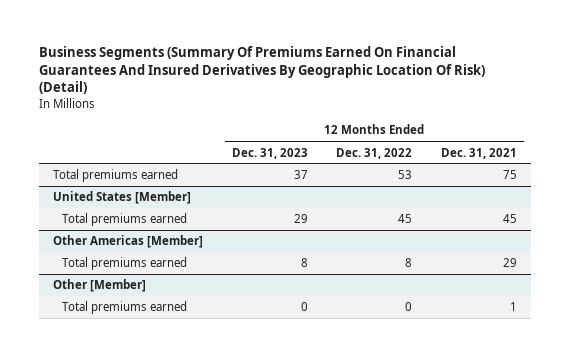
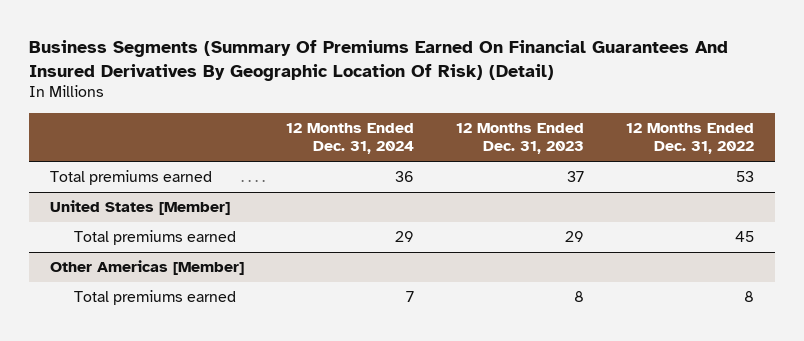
- | 12 Months Ended Dec. 31, 2023 | 12 Months Ended Dec. 31, 2022 | 12 Months Ended Dec. 31, 2021
+ | 12 Months Ended Dec. 31, 2024 | 12 Months Ended Dec. 31, 2023 | 12 Months Ended Dec. 31, 2022
- Other [Member]
- Total premiums earned | 0 | 0 | 1

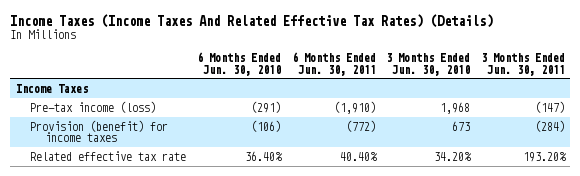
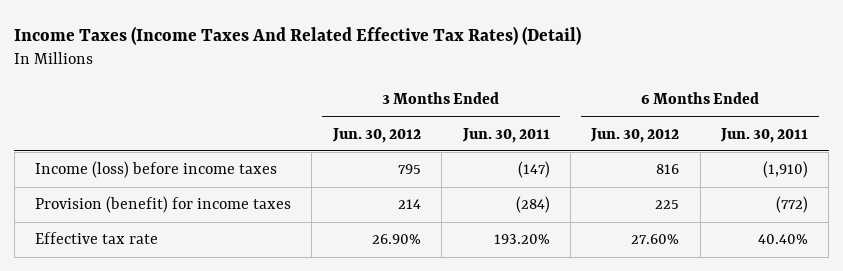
- Income Taxes (Income Taxes And Related Effective Tax Rates) (Details)
+ Income Taxes (Income Taxes And Related Effective Tax Rates) (Detail)
- | 6 Months Ended Jun. 30, 2010 | 6 Months Ended Jun. 30, 2011 | 3 Months Ended Jun. 30, 2010 | 3 Months Ended Jun. 30, 2011
+ | 3 Months Ended Jun. 30, 2012 | 3 Months Ended Jun. 30, 2011 | 6 Months Ended Jun. 30, 2012 | 6 Months Ended Jun. 30, 2011
- Income Taxes
- Pre-tax income (loss) | (291) | (1,910) | 1,968 | (147)
+ Income (loss) before income taxes | 795 | (147) | 816 | (1,910)
- Related effective tax rate | 36.40% | 40.40% | 34.20% | 193.20%
+ Effective tax rate | 26.90% | 193.20% | 27.60% | 40.40%

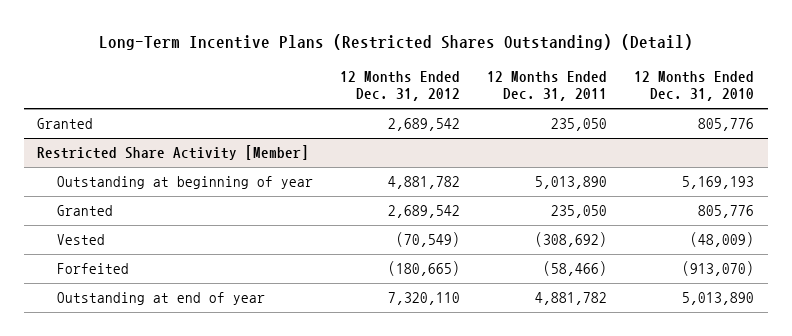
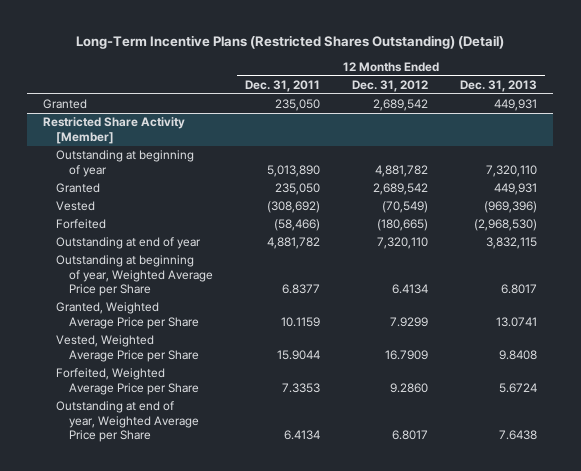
- | 12 Months Ended Dec. 31, 2012 | 12 Months Ended Dec. 31, 2011 | 12 Months Ended Dec. 31, 2010
+ | 12 Months Ended Dec. 31, 2011 | 12 Months Ended Dec. 31, 2012 | 12 Months Ended Dec. 31, 2013
@ Restricted Share Activity [Member]
+ Outstanding at beginning of year, Weighted Average Price per Share | 6.8377 | 6.4134 | 6.8017
+ Granted, Weighted Average Price per Share | 10.1159 | 7.9299 | 13.0741
+ Vested, Weighted Average Price per Share | 15.9044 | 16.7909 | 9.8408
+ Forfeited, Weighted Average Price per Share | 7.3353 | 9.2860 | 5.6724
+ Outstanding at end of year, Weighted Average Price per Share | 6.4134 | 6.8017 | 7.6438

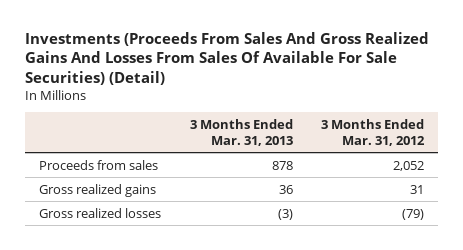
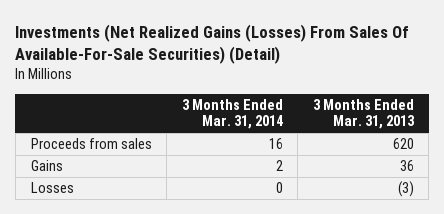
- Investments (Proceeds From Sales And Gross Realized Gains And Losses From Sales Of Available For Sale Securities) (Detail)
+ Investments (Net Realized Gains (Losses) From Sales Of Available-For-Sale Securities) (Detail)
- | 3 Months Ended Mar. 31, 2013 | 3 Months Ended Mar. 31, 2012
+ | 3 Months Ended Mar. 31, 2014 | 3 Months Ended Mar. 31, 2013
- Proceeds from sales | 878 | 2,052
- Gross realized gains | 36 | 31
- Gross realized losses | (3) | (79)
+ Proceeds from sales | 16 | 620
+ Gains | 2 | 36
+ Losses | 0 | (3)

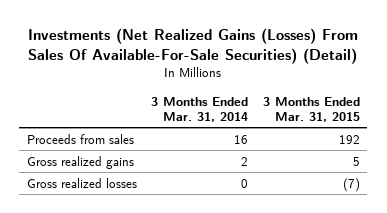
- | 3 Months Ended Mar. 31, 2014 | 3 Months Ended Mar. 31, 2013
+ | 3 Months Ended Mar. 31, 2014 | 3 Months Ended Mar. 31, 2015
- Gains | 2 | 36
- Losses | 0 | (3)
+ Gross realized gains | 2 | 5
+ Gross realized losses | 0 | (7)

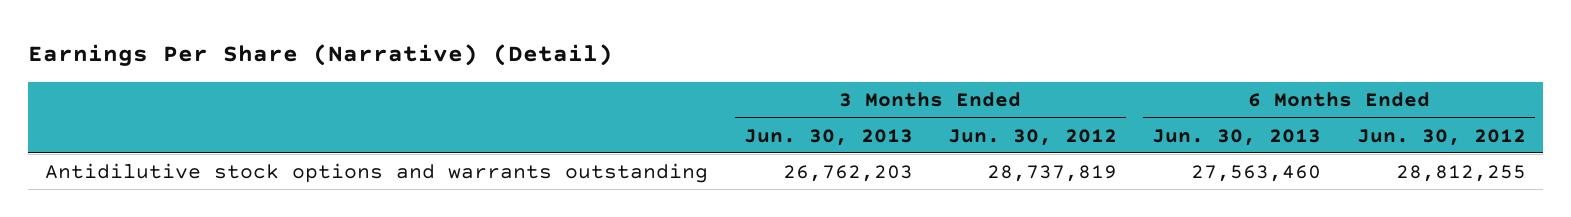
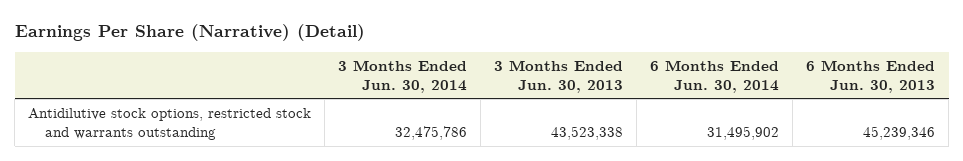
- | 3 Months Ended Jun. 30, 2013 | 3 Months Ended Jun. 30, 2012 | 6 Months Ended Jun. 30, 2013 | 6 Months Ended Jun. 30, 2012
+ | 3 Months Ended Jun. 30, 2014 | 3 Months Ended Jun. 30, 2013 | 6 Months Ended Jun. 30, 2014 | 6 Months Ended Jun. 30, 2013
- Antidilutive stock options and warrants outstanding | 26,762,203 | 28,737,819 | 27,563,460 | 28,812,255
+ Antidilutive stock options, restricted stock and warrants outstanding | 32,475,786 | 43,523,338 | 31,495,902 | 45,239,346

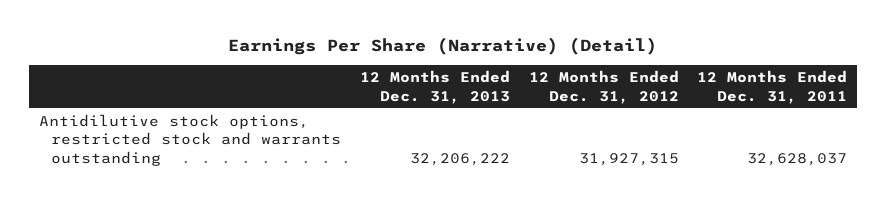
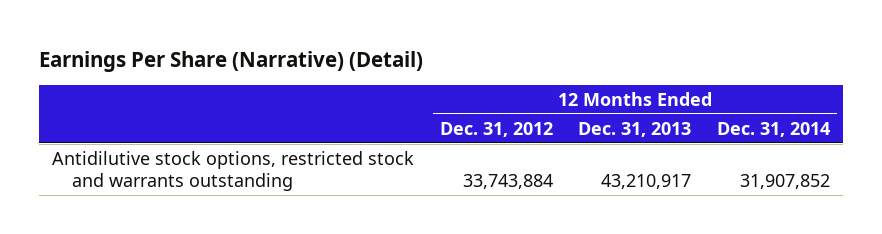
- | 12 Months Ended Dec. 31, 2013 | 12 Months Ended Dec. 31, 2012 | 12 Months Ended Dec. 31, 2011
+ | 12 Months Ended Dec. 31, 2012 | 12 Months Ended Dec. 31, 2013 | 12 Months Ended Dec. 31, 2014
- Antidilutive stock options, restricted stock and warrants outstanding | 32,206,222 | 31,927,315 | 32,628,037
+ Antidilutive stock options, restricted stock and warrants outstanding | 33,743,884 | 43,210,917 | 31,907,852

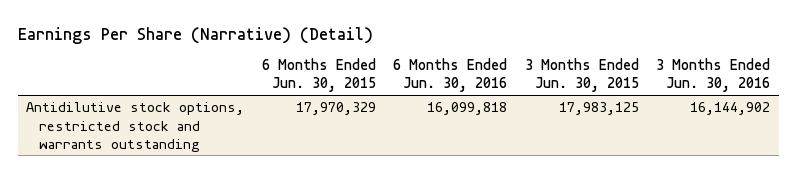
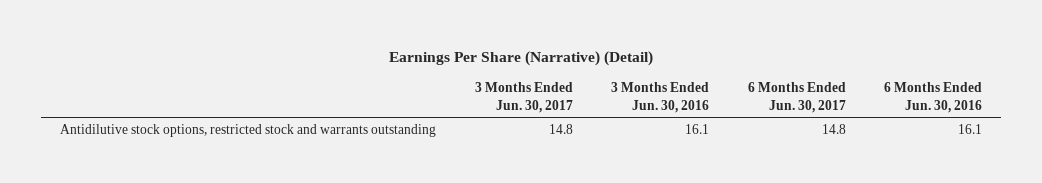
- | 6 Months Ended Jun. 30, 2015 | 6 Months Ended Jun. 30, 2016 | 3 Months Ended Jun. 30, 2015 | 3 Months Ended Jun. 30, 2016
+ | 3 Months Ended Jun. 30, 2017 | 3 Months Ended Jun. 30, 2016 | 6 Months Ended Jun. 30, 2017 | 6 Months Ended Jun. 30, 2016
- Antidilutive stock options, restricted stock and warrants outstanding | 17,970,329 | 16,099,818 | 17,983,125 | 16,144,902
+ Antidilutive stock options, restricted stock and warrants outstanding | 14.8 | 16.1 | 14.8 | 16.1

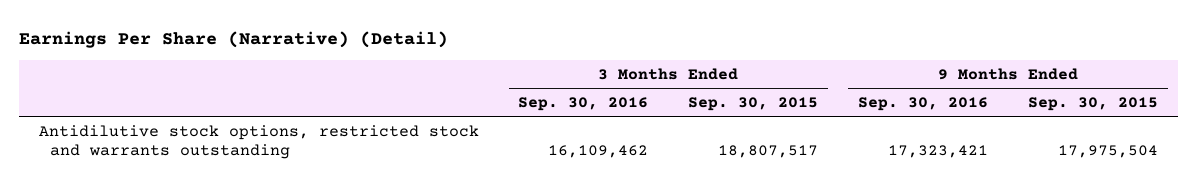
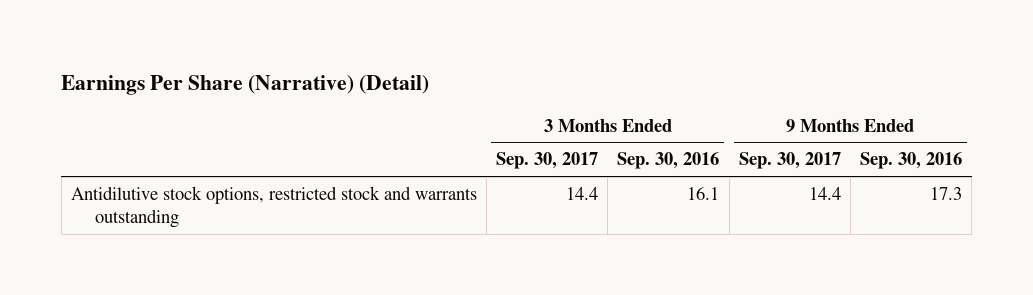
- | 3 Months Ended Sep. 30, 2016 | 3 Months Ended Sep. 30, 2015 | 9 Months Ended Sep. 30, 2016 | 9 Months Ended Sep. 30, 2015
+ | 3 Months Ended Sep. 30, 2017 | 3 Months Ended Sep. 30, 2016 | 9 Months Ended Sep. 30, 2017 | 9 Months Ended Sep. 30, 2016
- Antidilutive stock options, restricted stock and warrants outstanding | 16,109,462 | 18,807,517 | 17,323,421 | 17,975,504
+ Antidilutive stock options, restricted stock and warrants outstanding | 14.4 | 16.1 | 14.4 | 17.3

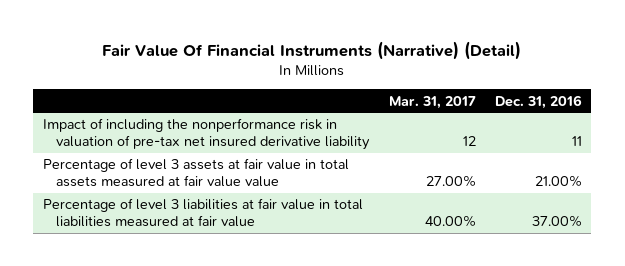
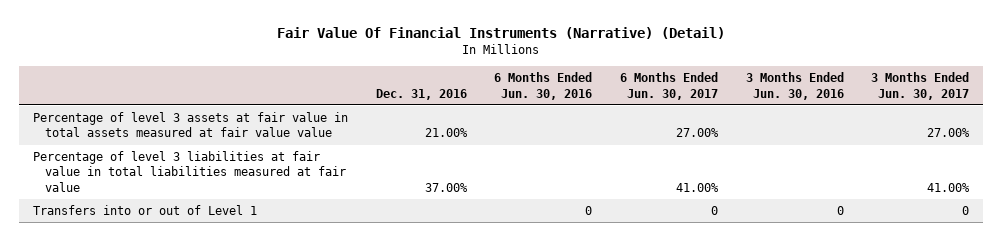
- | Mar. 31, 2017 | Dec. 31, 2016
+ | Dec. 31, 2016 | 6 Months Ended Jun. 30, 2016 | 6 Months Ended Jun. 30, 2017 | 3 Months Ended Jun. 30, 2016 | 3 Months Ended Jun. 30, 2017
- Impact of including the nonperformance risk in valuation of pre-tax net insured derivative liability | 12 | 11
+ Transfers into or out of Level 1 | | 0 | 0 | 0 | 0

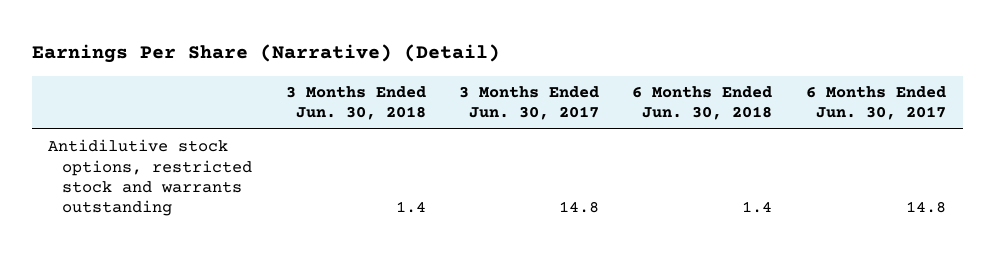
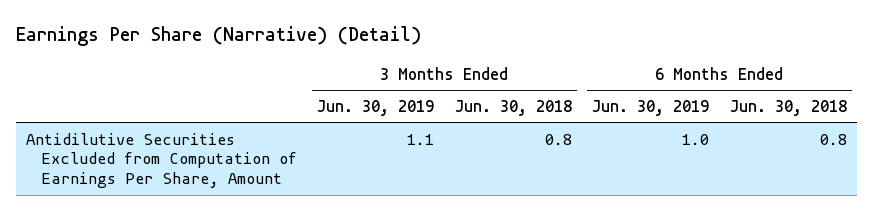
- | 3 Months Ended Jun. 30, 2018 | 3 Months Ended Jun. 30, 2017 | 6 Months Ended Jun. 30, 2018 | 6 Months Ended Jun. 30, 2017
+ | 3 Months Ended Jun. 30, 2019 | 3 Months Ended Jun. 30, 2018 | 6 Months Ended Jun. 30, 2019 | 6 Months Ended Jun. 30, 2018
- Antidilutive stock options, restricted stock and warrants outstanding | 1.4 | 14.8 | 1.4 | 14.8
+ Antidilutive Securities Excluded from Computation of Earnings Per Share, Amount | 1.1 | 0.8 | 1.0 | 0.8

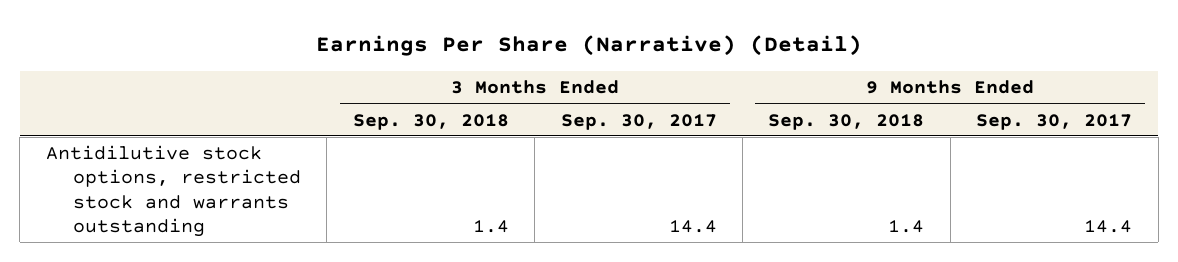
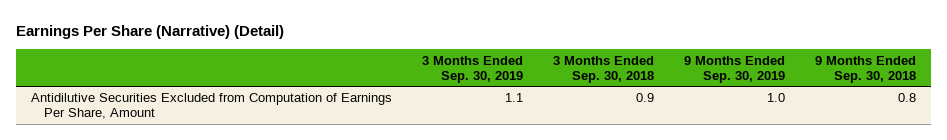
- | 3 Months Ended Sep. 30, 2018 | 3 Months Ended Sep. 30, 2017 | 9 Months Ended Sep. 30, 2018 | 9 Months Ended Sep. 30, 2017
+ | 3 Months Ended Sep. 30, 2019 | 3 Months Ended Sep. 30, 2018 | 9 Months Ended Sep. 30, 2019 | 9 Months Ended Sep. 30, 2018
- Antidilutive stock options, restricted stock and warrants outstanding | 1.4 | 14.4 | 1.4 | 14.4
+ Antidilutive Securities Excluded from Computation of Earnings Per Share, Amount | 1.1 | 0.9 | 1.0 | 0.8

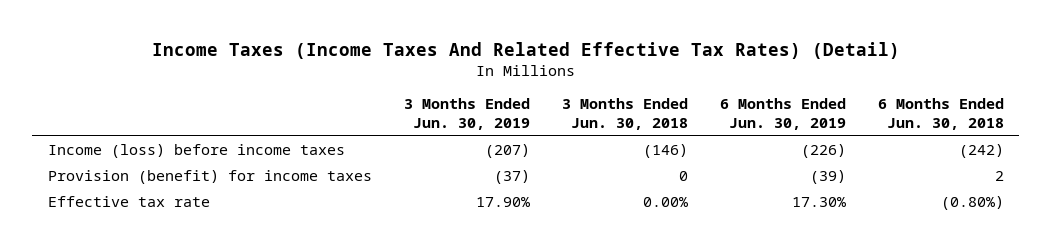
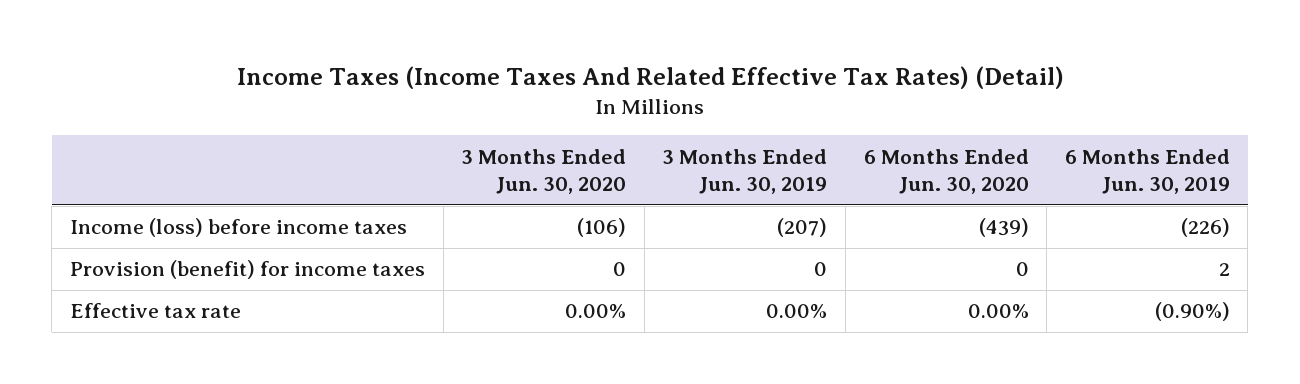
- | 3 Months Ended Jun. 30, 2019 | 3 Months Ended Jun. 30, 2018 | 6 Months Ended Jun. 30, 2019 | 6 Months Ended Jun. 30, 2018
+ | 3 Months Ended Jun. 30, 2020 | 3 Months Ended Jun. 30, 2019 | 6 Months Ended Jun. 30, 2020 | 6 Months Ended Jun. 30, 2019
- Provision (benefit) for income taxes | (37) | 0 | (39) | 2
- Effective tax rate | 17.90% | 0.00% | 17.30% | (0.80%)
+ Provision (benefit) for income taxes | 0 | 0 | 0 | 2
+ Effective tax rate | 0.00% | 0.00% | 0.00% | (0.90%)

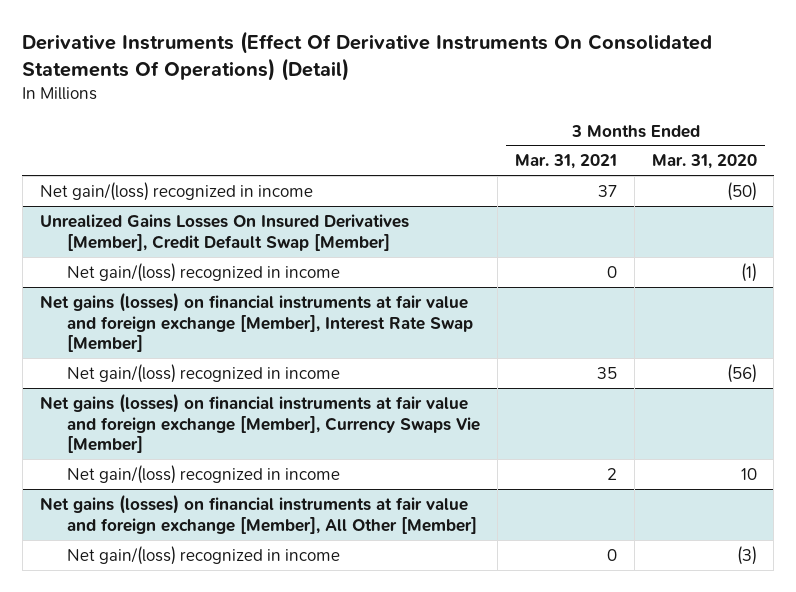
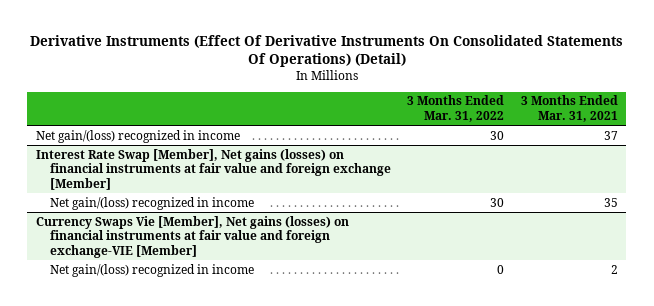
- | 3 Months Ended Mar. 31, 2021 | 3 Months Ended Mar. 31, 2020
+ | 3 Months Ended Mar. 31, 2022 | 3 Months Ended Mar. 31, 2021
- Unrealized Gains Losses On Insured Derivatives [Member], Credit Default Swap [Member]
- Net gain/(loss) recognized in income | 0 | (1)
- Net gains (losses) on financial instruments at fair value and foreign exchange [Member], Interest Rate Swap [Member]
+ Interest Rate Swap [Member], Net gains (losses) on financial instruments at fair value and foreign exchange [Member]
- Net gains (losses) on financial instruments at fair value and foreign exchange [Member], Currency Swaps Vie [Member]
+ Currency Swaps Vie [Member], Net gains (losses) on financial instruments at fair value and foreign exchange-VIE [Member]
- Net gains (losses) on financial instruments at fair value and foreign exchange [Member], All Other [Member]
- Net gain/(loss) recognized in income | 0 | (3)

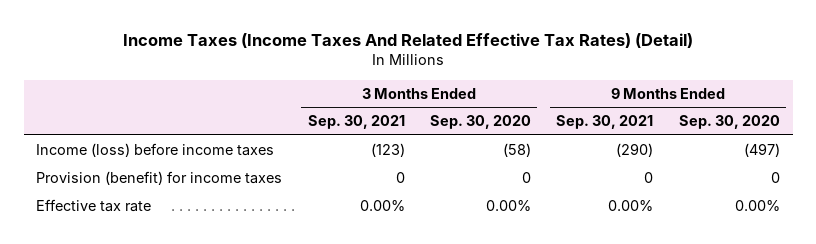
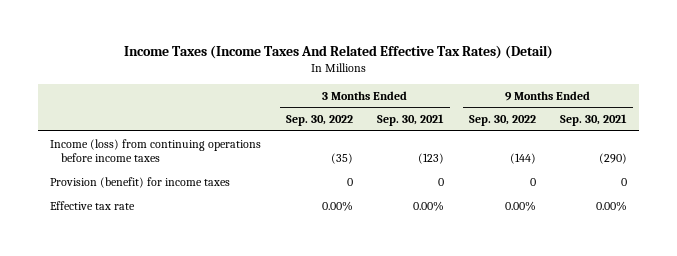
- | 3 Months Ended Sep. 30, 2021 | 3 Months Ended Sep. 30, 2020 | 9 Months Ended Sep. 30, 2021 | 9 Months Ended Sep. 30, 2020
+ | 3 Months Ended Sep. 30, 2022 | 3 Months Ended Sep. 30, 2021 | 9 Months Ended Sep. 30, 2022 | 9 Months Ended Sep. 30, 2021
- Income (loss) before income taxes | (123) | (58) | (290) | (497)
+ Income (loss) from continuing operations before income taxes | (35) | (123) | (144) | (290)

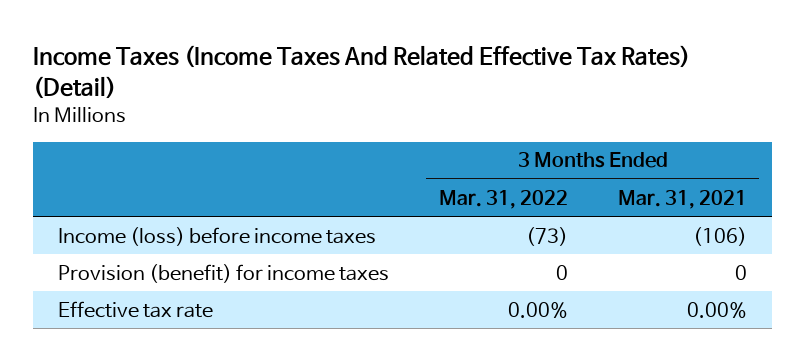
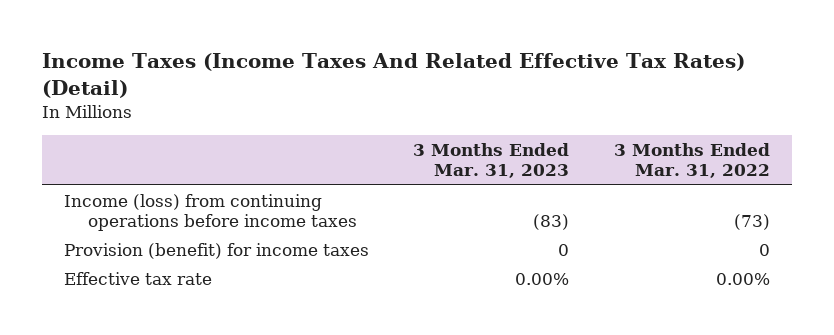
- | 3 Months Ended Mar. 31, 2022 | 3 Months Ended Mar. 31, 2021
+ | 3 Months Ended Mar. 31, 2023 | 3 Months Ended Mar. 31, 2022
- Income (loss) before income taxes | (73) | (106)
+ Income (loss) from continuing operations before income taxes | (83) | (73)

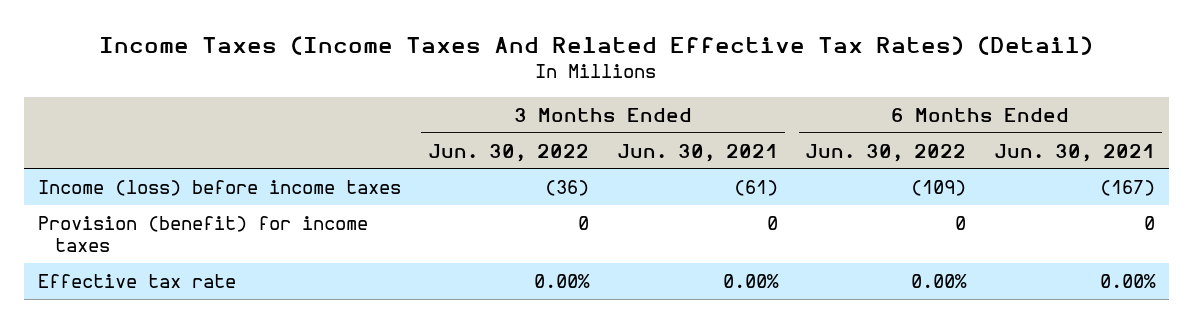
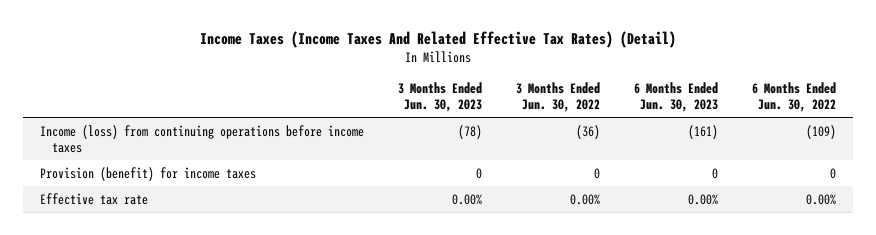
- | 3 Months Ended Jun. 30, 2022 | 3 Months Ended Jun. 30, 2021 | 6 Months Ended Jun. 30, 2022 | 6 Months Ended Jun. 30, 2021
+ | 3 Months Ended Jun. 30, 2023 | 3 Months Ended Jun. 30, 2022 | 6 Months Ended Jun. 30, 2023 | 6 Months Ended Jun. 30, 2022
- Income (loss) before income taxes | (36) | (61) | (109) | (167)
+ Income (loss) from continuing operations before income taxes | (78) | (36) | (161) | (109)

